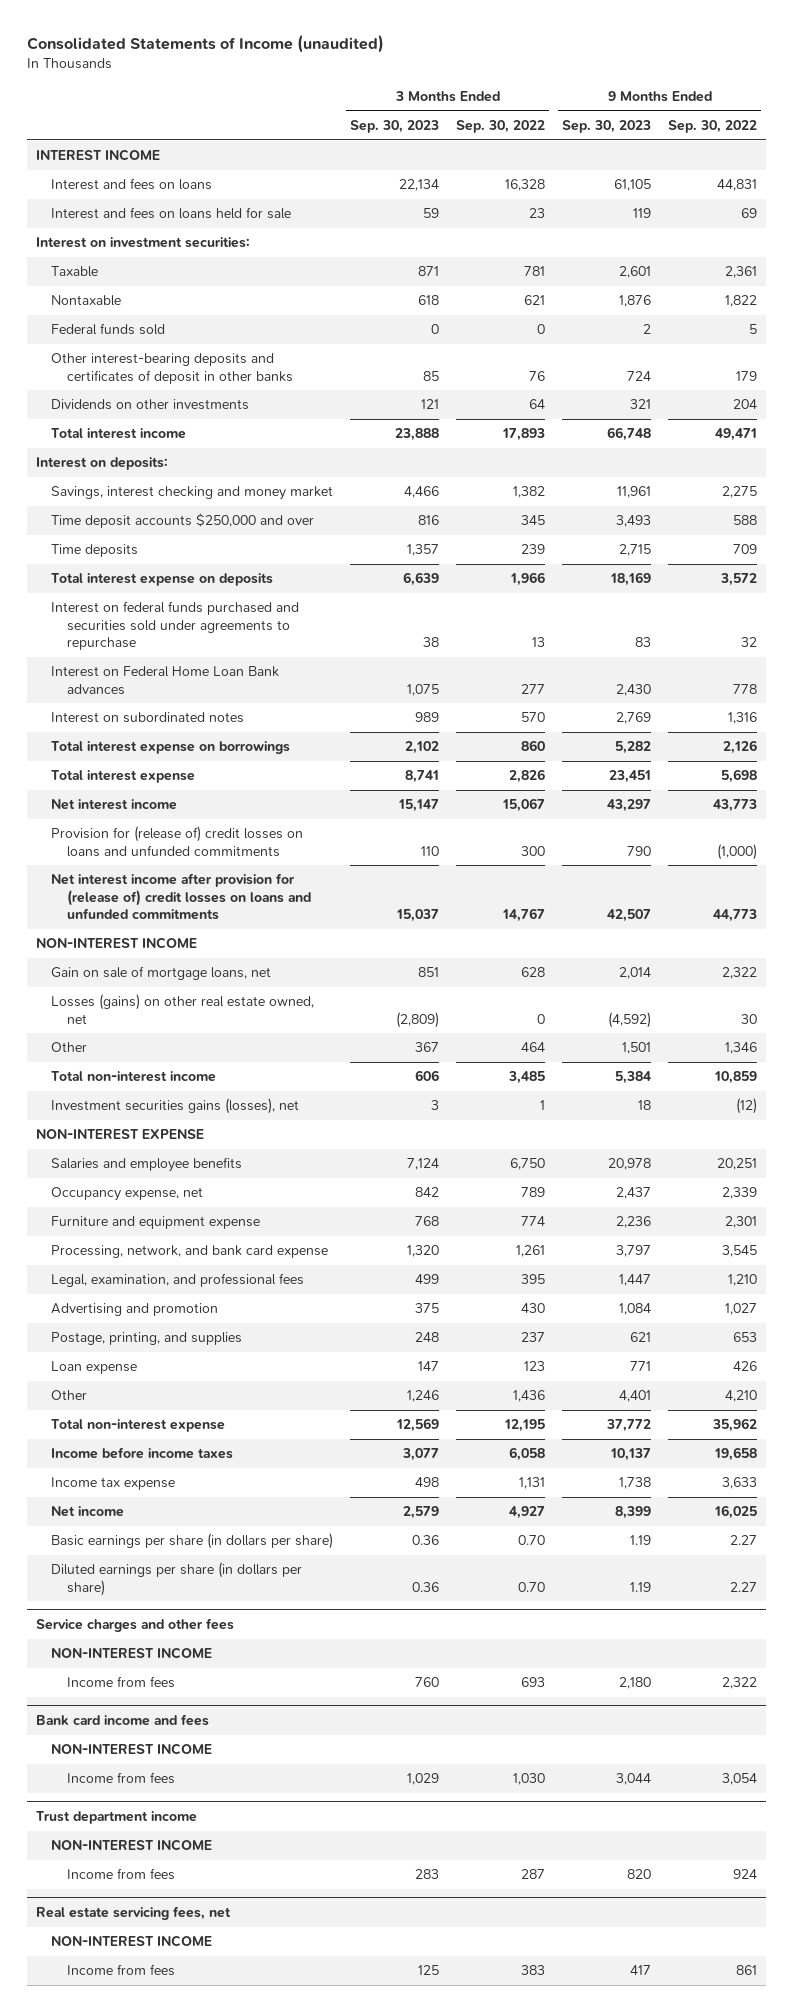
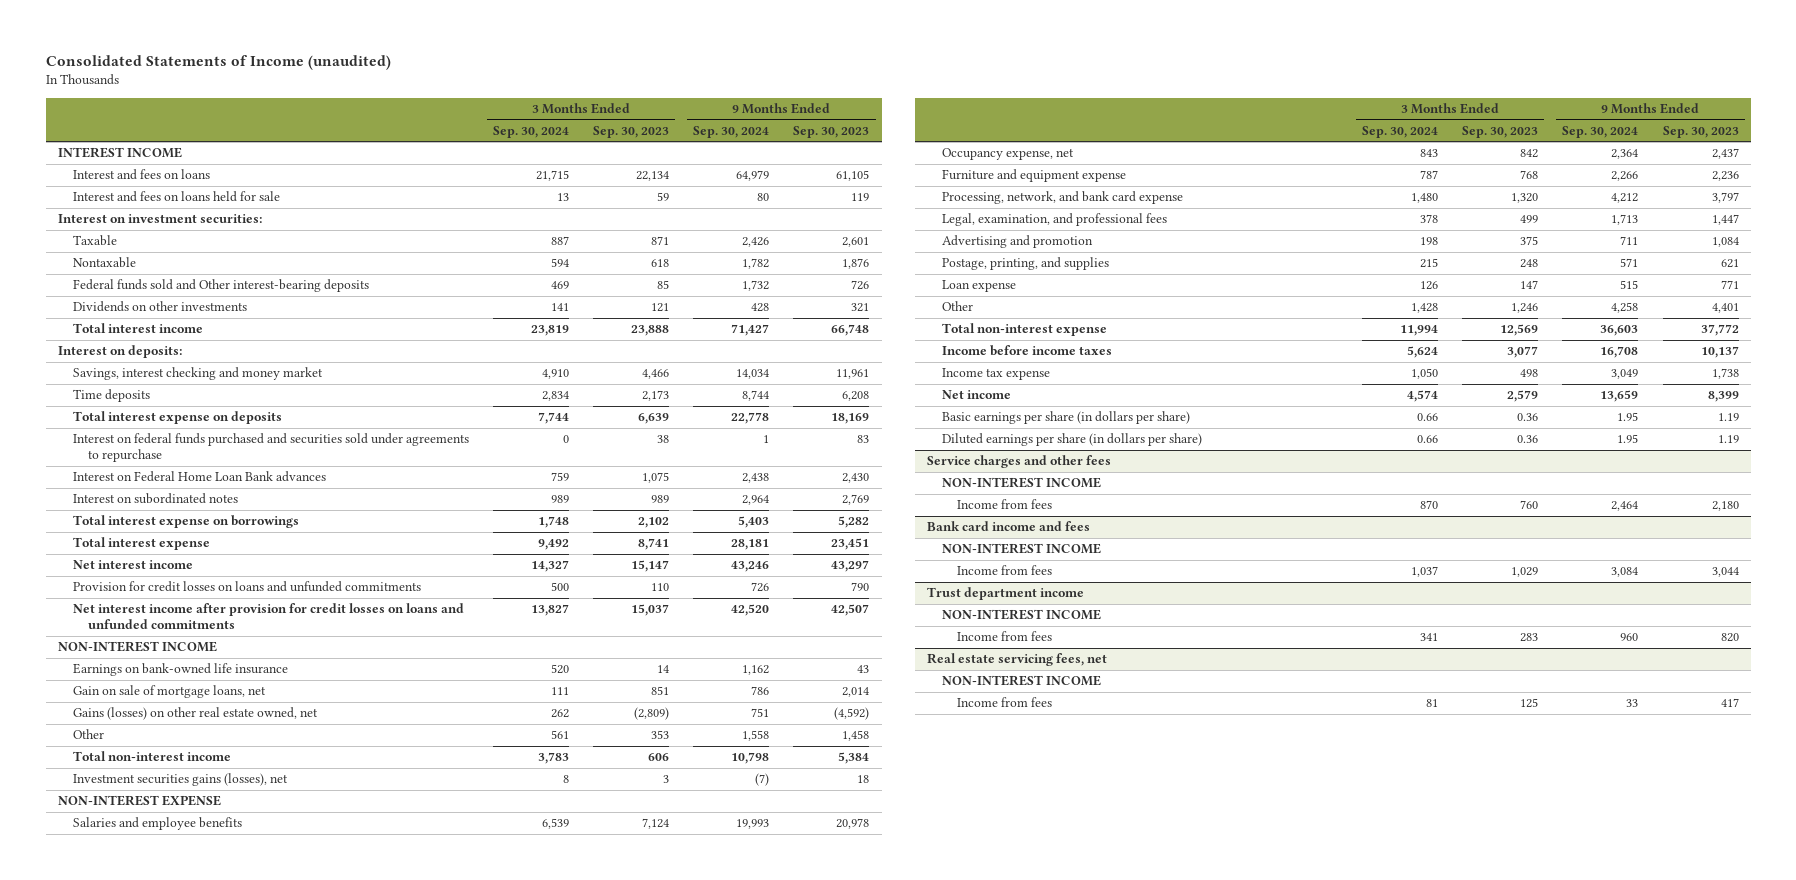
- | 3 Months Ended Sep. 30, 2023 | 3 Months Ended Sep. 30, 2022 | 9 Months Ended Sep. 30, 2023 | 9 Months Ended Sep. 30, 2022
+ | 3 Months Ended Sep. 30, 2024 | 3 Months Ended Sep. 30, 2023 | 9 Months Ended Sep. 30, 2024 | 9 Months Ended Sep. 30, 2023
- Federal funds sold | 0 | 0 | 2 | 5
- Other interest-bearing deposits and certificates of deposit in other banks | 85 | 76 | 724 | 179
+ Federal funds sold and Other interest-bearing deposits | 469 | 85 | 1,732 | 726
- Time deposit accounts $250,000 and over | 816 | 345 | 3,493 | 588
- Time deposits | 1,357 | 239 | 2,715 | 709
+ Time deposits | 2,834 | 2,173 | 8,744 | 6,208
- Provision for (release of) credit losses on loans and unfunded commitments | 110 | 300 | 790 | (1,000)
- Net interest income after provision for (release of) credit losses on loans and unfunded commitments | 15,037 | 14,767 | 42,507 | 44,773
+ Provision for credit losses on loans and unfunded commitments | 500 | 110 | 726 | 790
+ Net interest income after provision for credit losses on loans and unfunded commitments | 13,827 | 15,037 | 42,520 | 42,507
+ Earnings on bank-owned life insurance | 520 | 14 | 1,162 | 43
- Losses (gains) on other real estate owned, net | (2,809) | 0 | (4,592) | 30
- Other | 367 | 464 | 1,501 | 1,346
+ Gains (losses) on other real estate owned, net | 262 | (2,809) | 751 | (4,592)
+ Other | 561 | 353 | 1,558 | 1,458

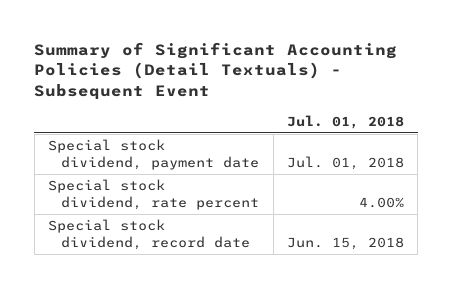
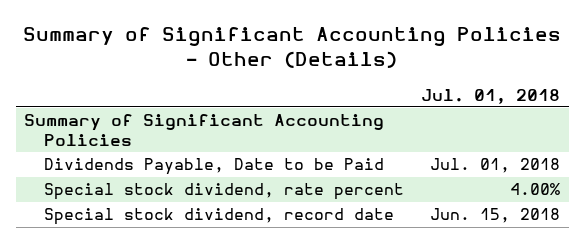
- Summary of Significant Accounting Policies (Detail Textuals) - Subsequent Event
+ Summary of Significant Accounting Policies - Other (Details)
- Special stock dividend, payment date | Jul. 01, 2018
+ Summary of Significant Accounting Policies
+ Dividends Payable, Date to be Paid | Jul. 01, 2018

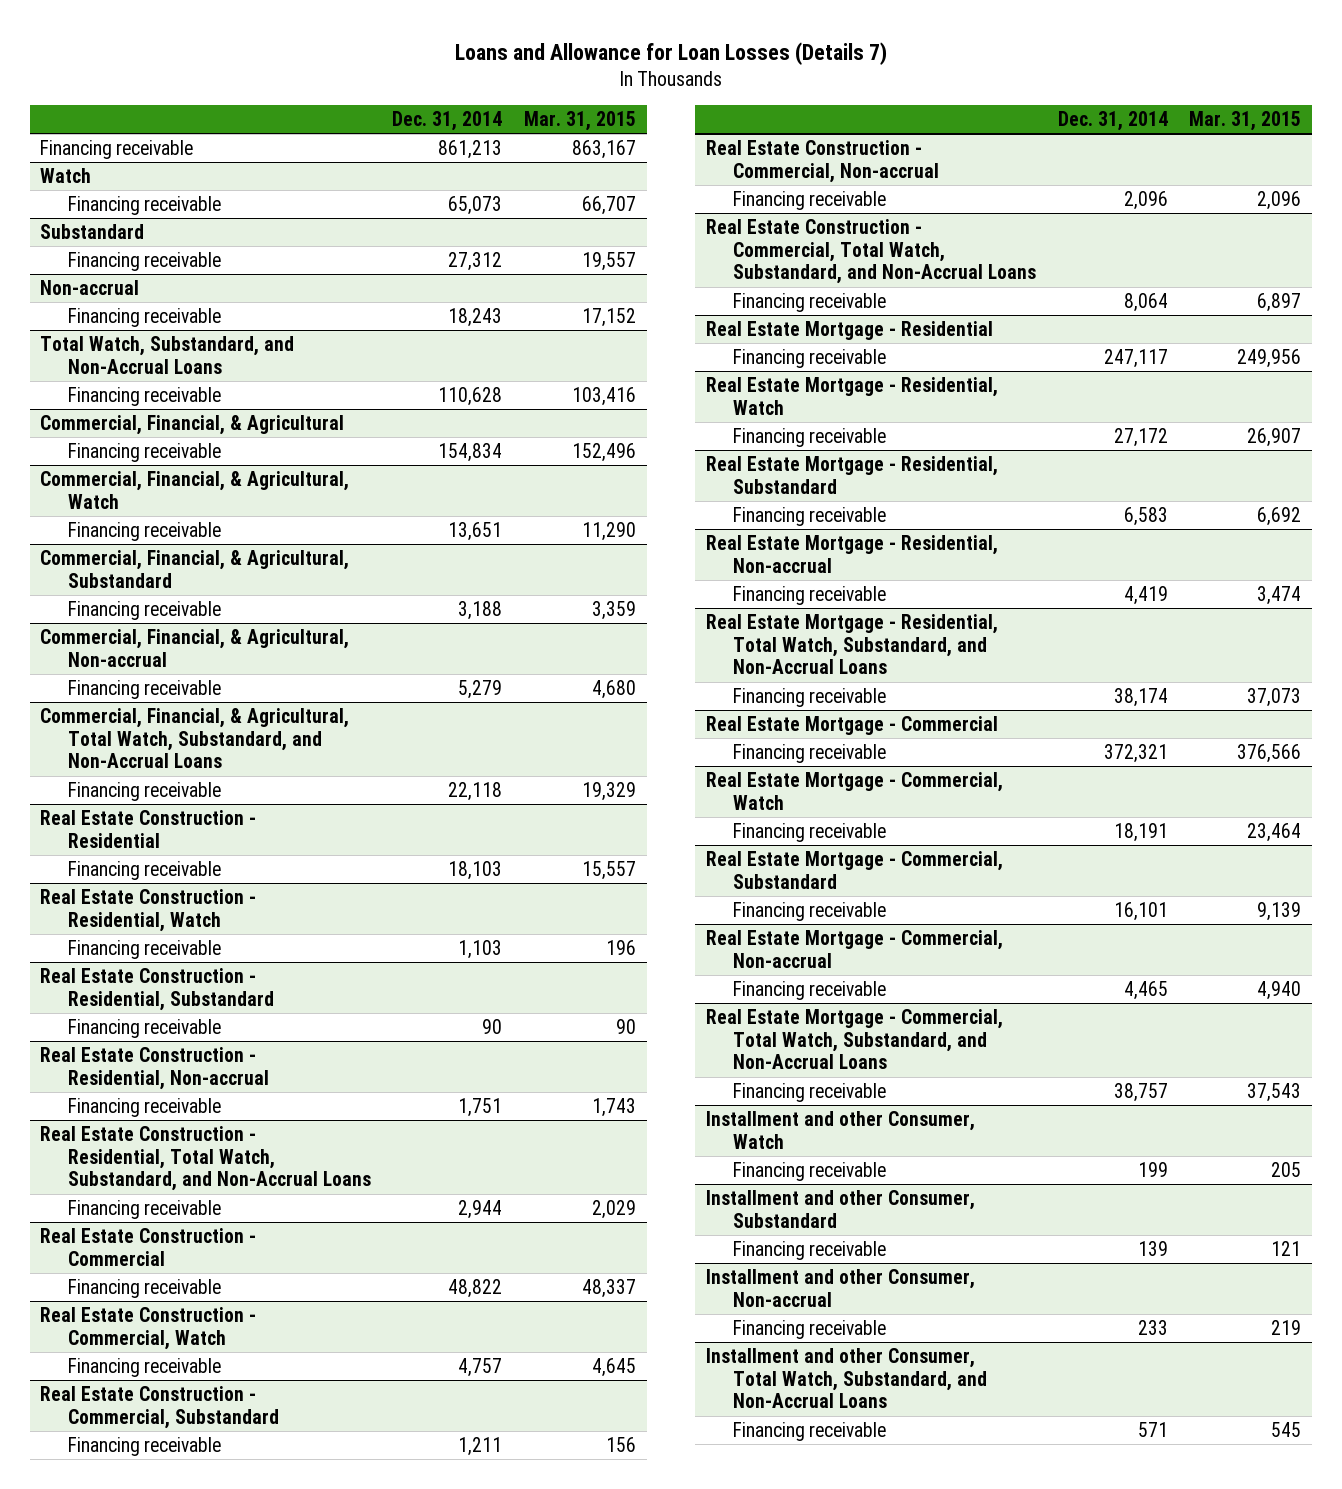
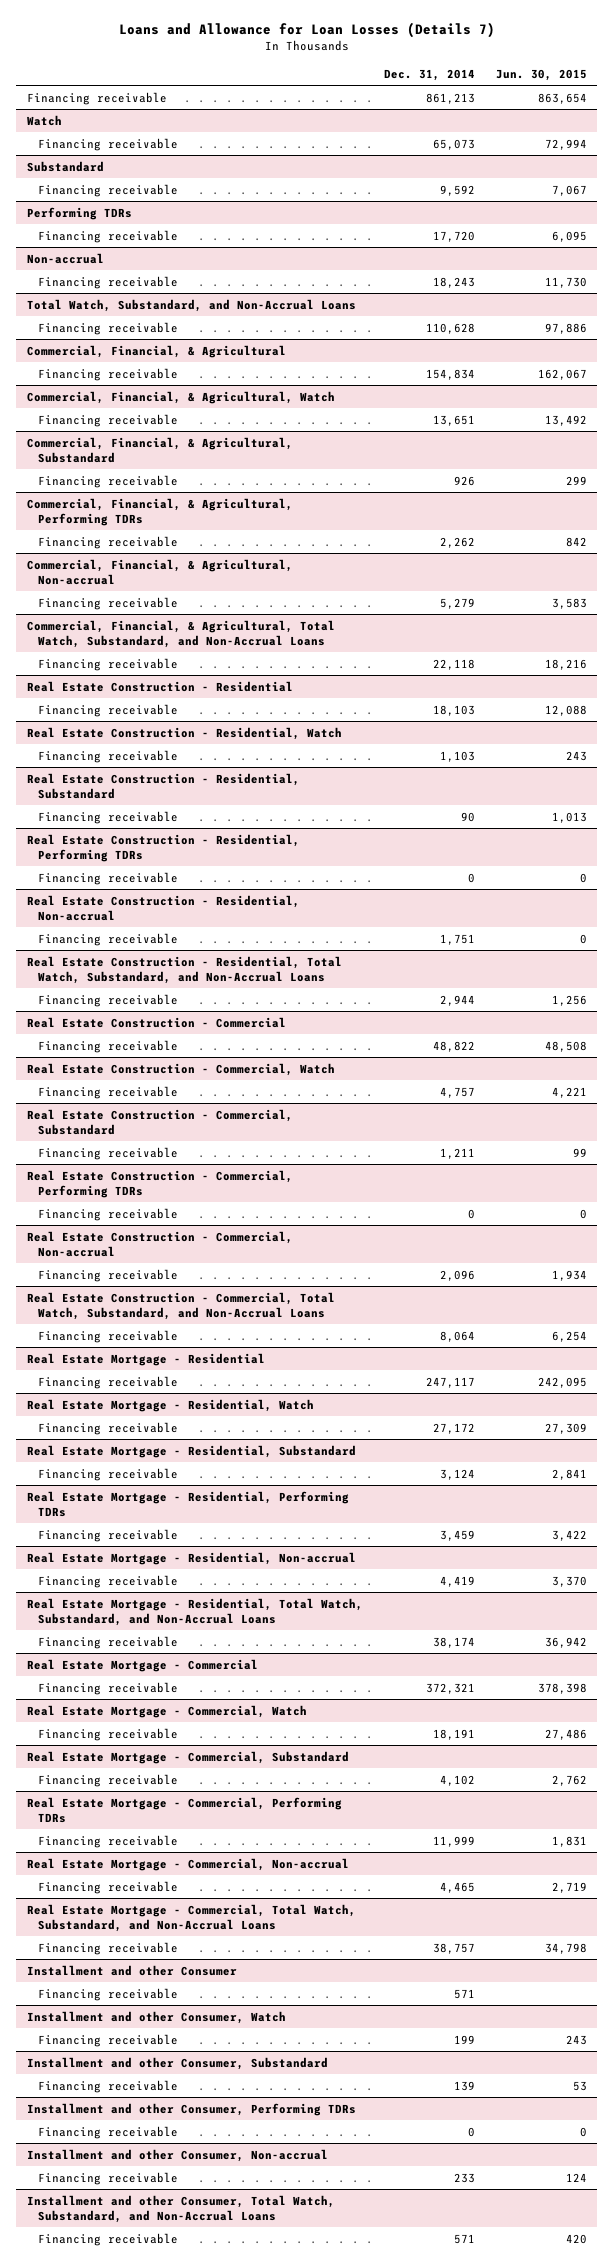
- | Dec. 31, 2014 | Mar. 31, 2015
+ | Dec. 31, 2014 | Jun. 30, 2015
@ Substandard
- Financing receivable | 27,312 | 19,557
+ Financing receivable | 9,592 | 7,067
+ Performing TDRs
+ Financing receivable | 17,720 | 6,095
@ Commercial, Financial, & Agricultural, Substandard
- Financing receivable | 3,188 | 3,359
+ Financing receivable | 926 | 299
+ Commercial, Financial, & Agricultural, Performing TDRs
+ Financing receivable | 2,262 | 842
+ Real Estate Construction - Residential, Performing TDRs
+ Financing receivable | 0 | 0
+ Real Estate Construction - Commercial, Performing TDRs
+ Financing receivable | 0 | 0
@ Real Estate Mortgage - Residential, Substandard
- Financing receivable | 6,583 | 6,692
+ Financing receivable | 3,124 | 2,841
+ Real Estate Mortgage - Residential, Performing TDRs
+ Financing receivable | 3,459 | 3,422
@ Real Estate Mortgage - Commercial, Substandard
- Financing receivable | 16,101 | 9,139
+ Financing receivable | 4,102 | 2,762
+ Real Estate Mortgage - Commercial, Performing TDRs
+ Financing receivable | 11,999 | 1,831
+ Installment and other Consumer
+ Financing receivable | 571 |
+ Installment and other Consumer, Performing TDRs
+ Financing receivable | 0 | 0

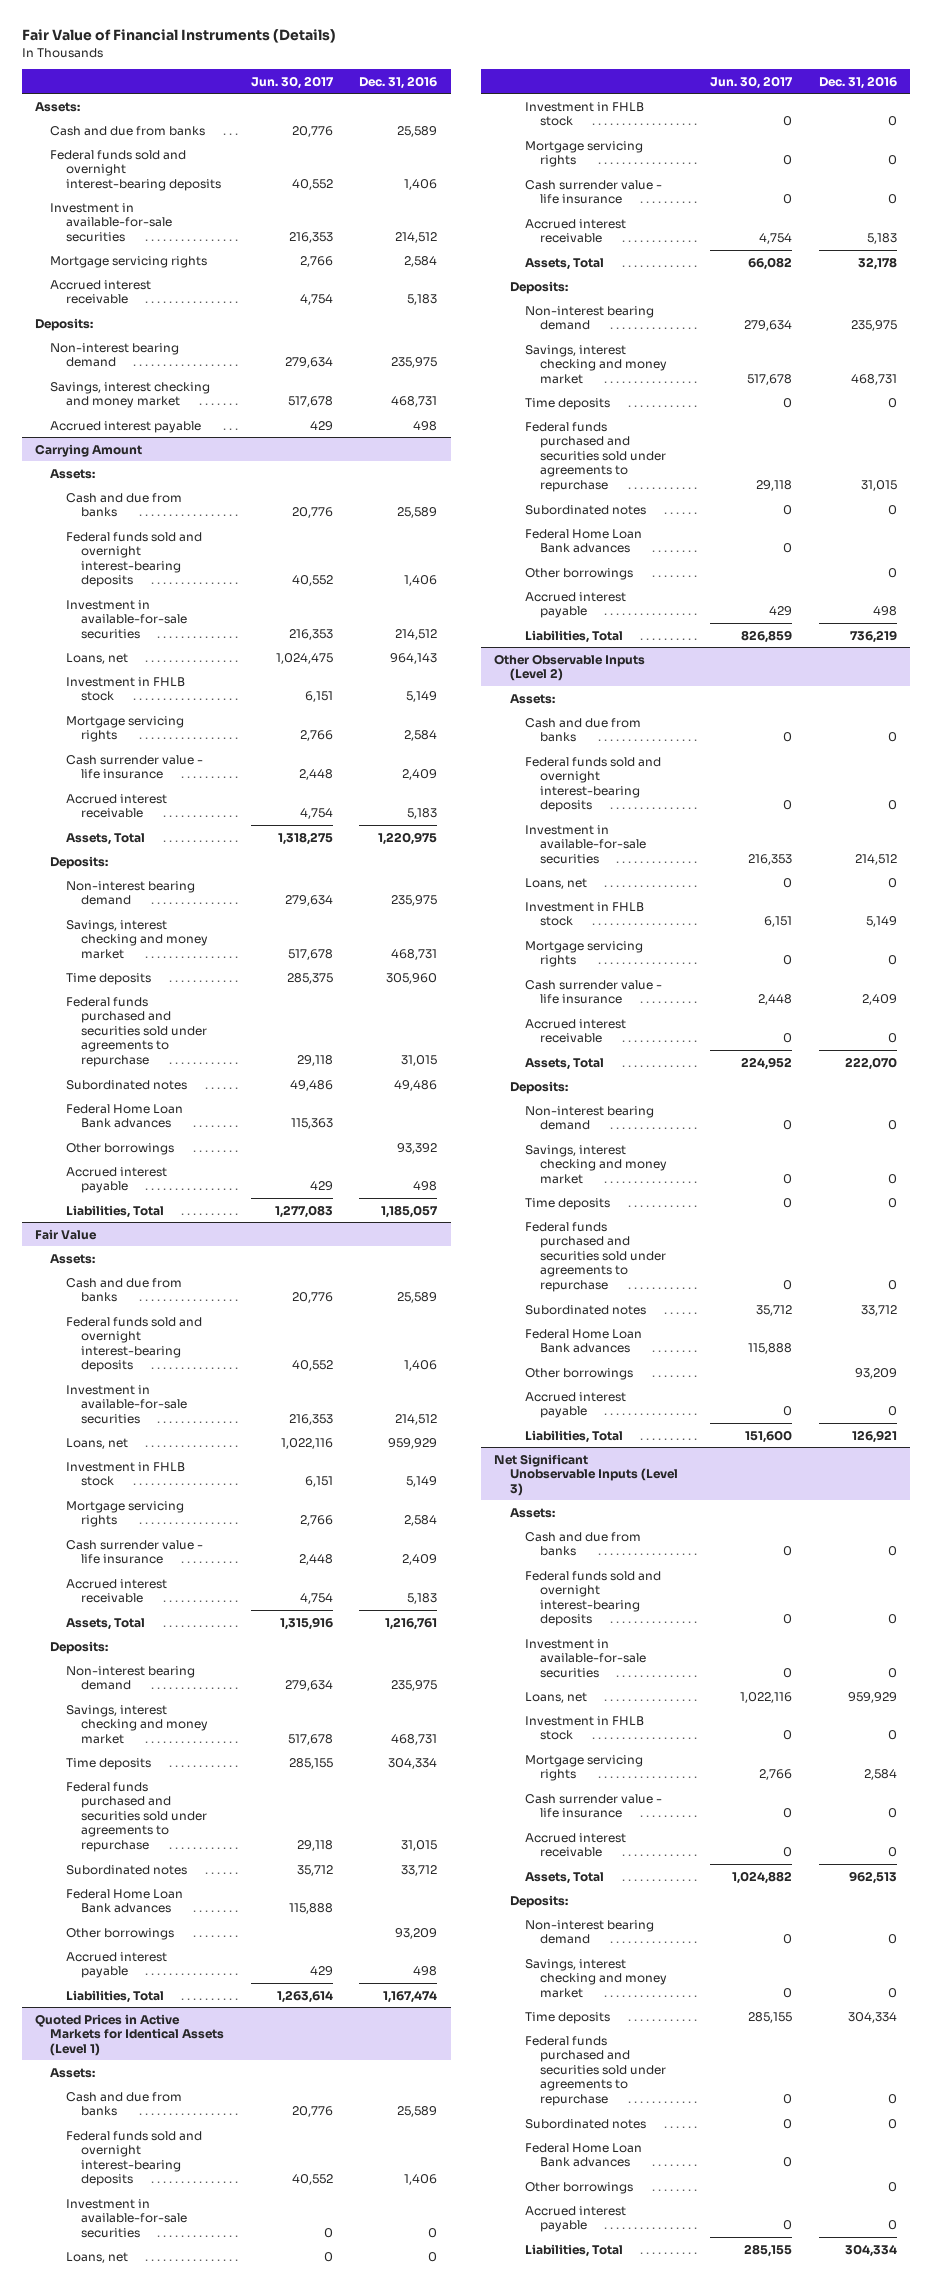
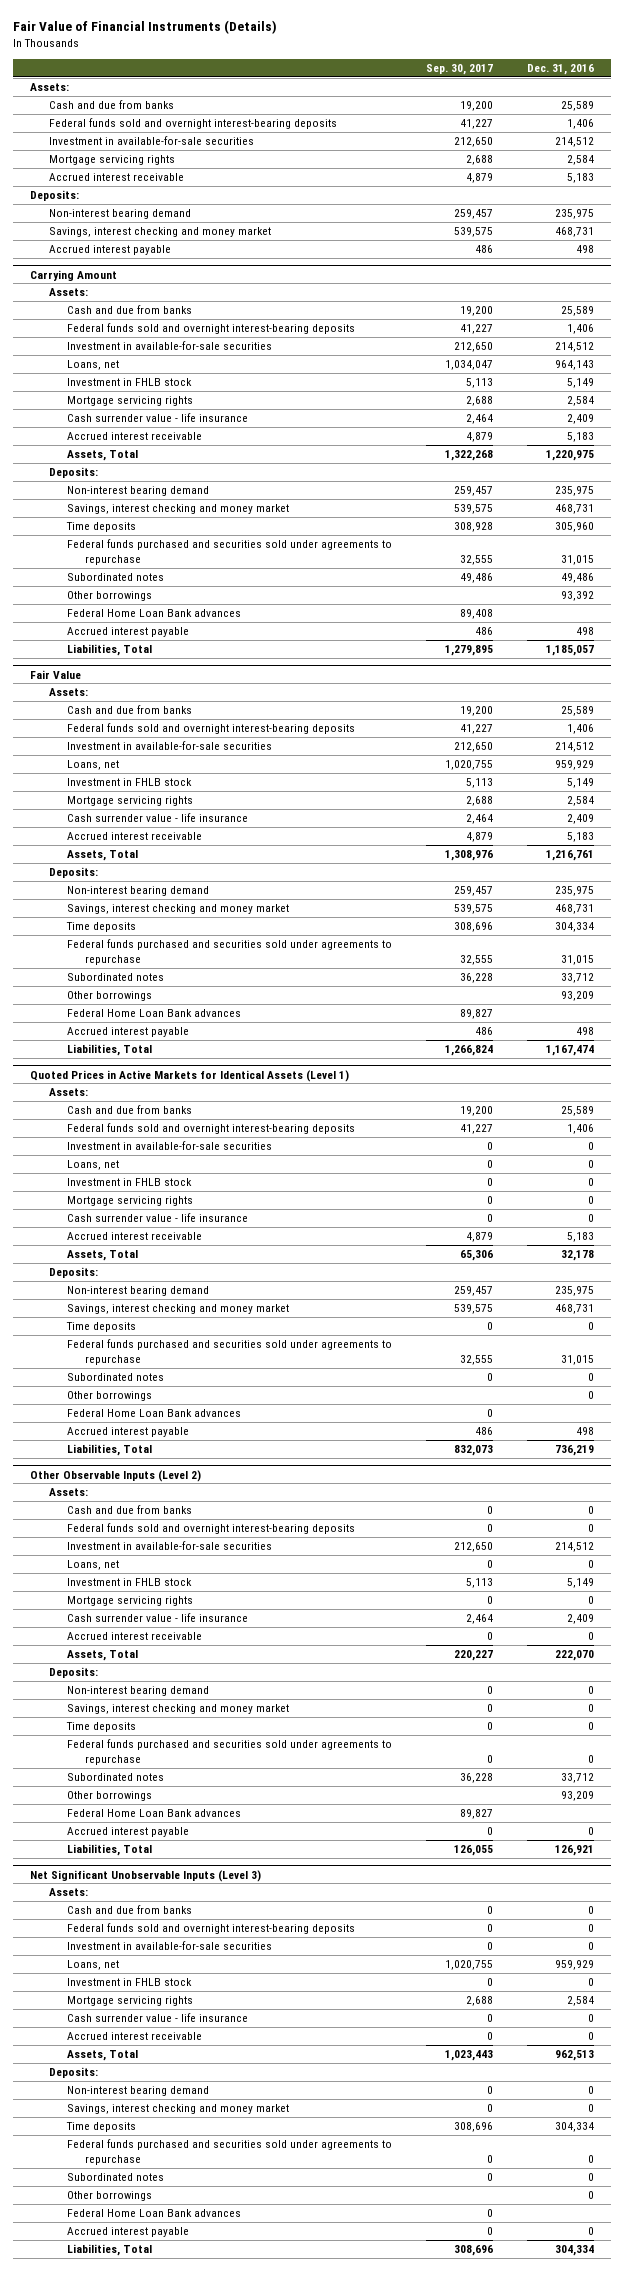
- | Jun. 30, 2017 | Dec. 31, 2016
+ | Sep. 30, 2017 | Dec. 31, 2016
@ Carrying Amount
moved down: Federal Home Loan Bank advances | 89,408 |
@ Fair Value
moved down: Federal Home Loan Bank advances | 89,827 |
@ Quoted Prices in Active Markets for Identical Assets (Level 1)
moved down: Federal Home Loan Bank advances | 0 |
@ Other Observable Inputs (Level 2)
moved down: Federal Home Loan Bank advances | 89,827 |
@ Net Significant Unobservable Inputs (Level 3)
moved down: Federal Home Loan Bank advances | 0 |

